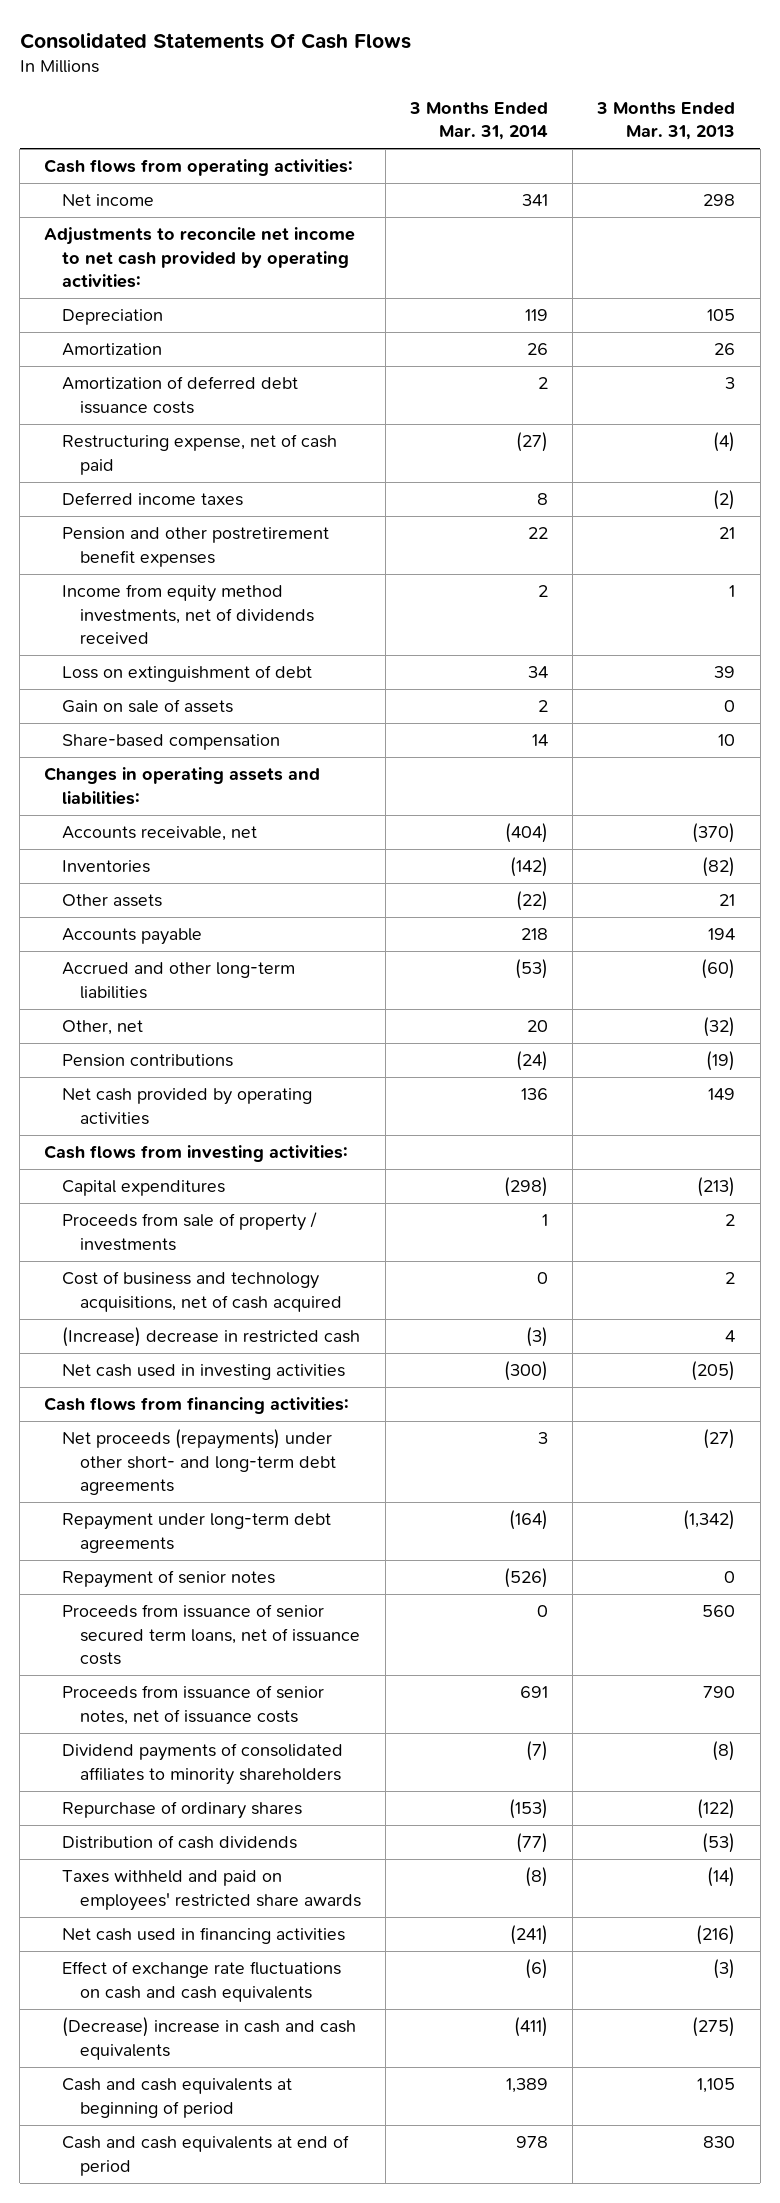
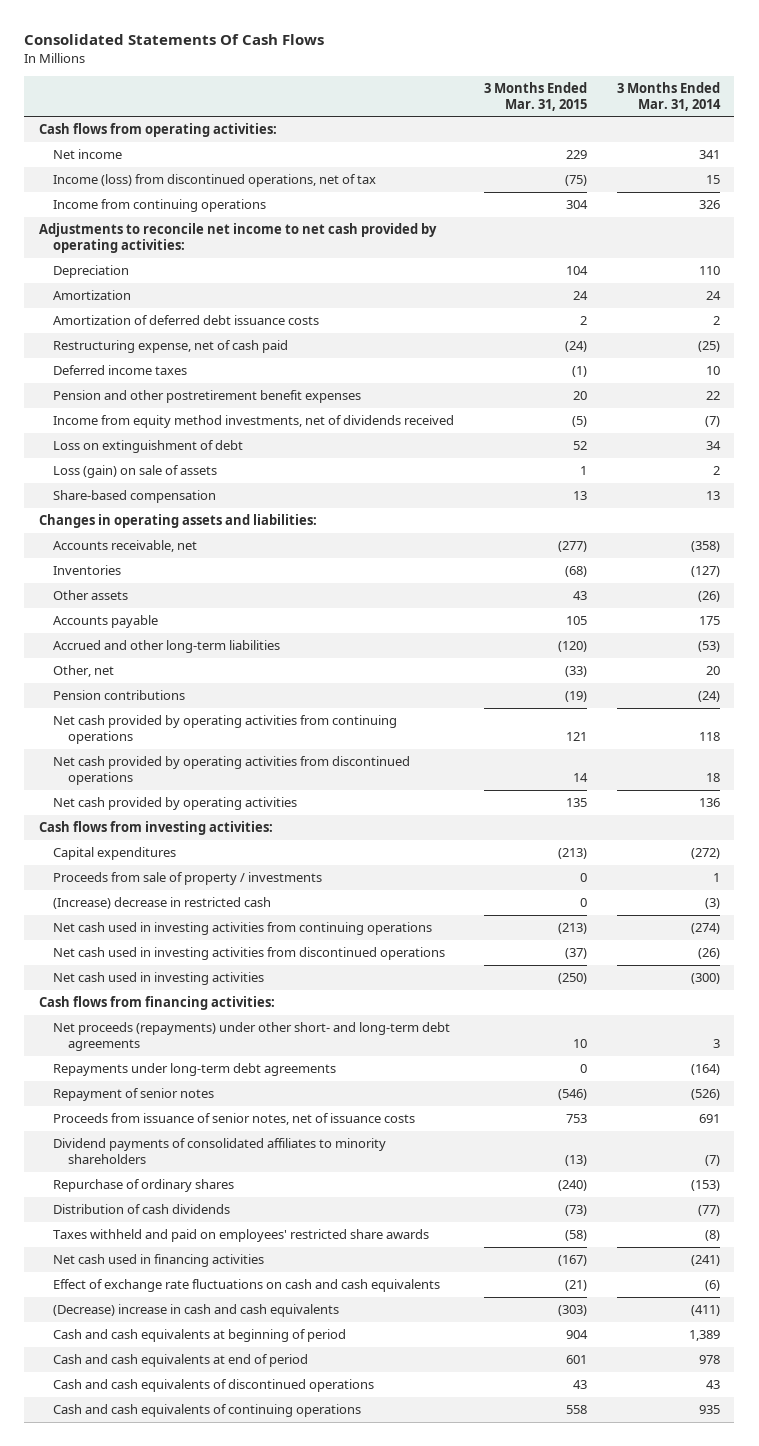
- | 3 Months Ended Mar. 31, 2014 | 3 Months Ended Mar. 31, 2013
+ | 3 Months Ended Mar. 31, 2015 | 3 Months Ended Mar. 31, 2014
+ Income (loss) from discontinued operations, net of tax | (75) | 15
+ Income from continuing operations | 304 | 326
- Depreciation | 119 | 105
- Amortization | 26 | 26
+ Depreciation | 104 | 110
+ Amortization | 24 | 24
- Restructuring expense, net of cash paid | (27) | (4)
- Deferred income taxes | 8 | (2)
+ Restructuring expense, net of cash paid | (24) | (25)
+ Deferred income taxes | (1) | 10
- Income from equity method investments, net of dividends received | 2 | 1
+ Income from equity method investments, net of dividends received | (5) | (7)
- Gain on sale of assets | 2 | 0
- Share-based compensation | 14 | 10
+ Loss (gain) on sale of assets | 1 | 2
+ Share-based compensation | 13 | 13
- Accounts receivable, net | (404) | (370)
- Inventories | (142) | (82)
- Other assets | (22) | 21
- Accounts payable | 218 | 194
+ Accounts receivable, net | (277) | (358)
+ Inventories | (68) | (127)
+ Other assets | 43 | (26)
+ Accounts payable | 105 | 175
+ Net cash provided by operating activities from continuing operations | 121 | 118
+ Net cash provided by operating activities from discontinued operations | 14 | 18
- Capital expenditures | (298) | (213)
+ Capital expenditures | (213) | (272)
- Cost of business and technology acquisitions, net of cash acquired | 0 | 2
+ Net cash used in investing activities from continuing operations | (213) | (274)
+ Net cash used in investing activities from discontinued operations | (37) | (26)
- Repayment under long-term debt agreements | (164) | (1,342)
+ Repayments under long-term debt agreements | 0 | (164)
- Proceeds from issuance of senior secured term loans, net of issuance costs | 0 | 560
+ Cash and cash equivalents of discontinued operations | 43 | 43
+ Cash and cash equivalents of continuing operations | 558 | 935

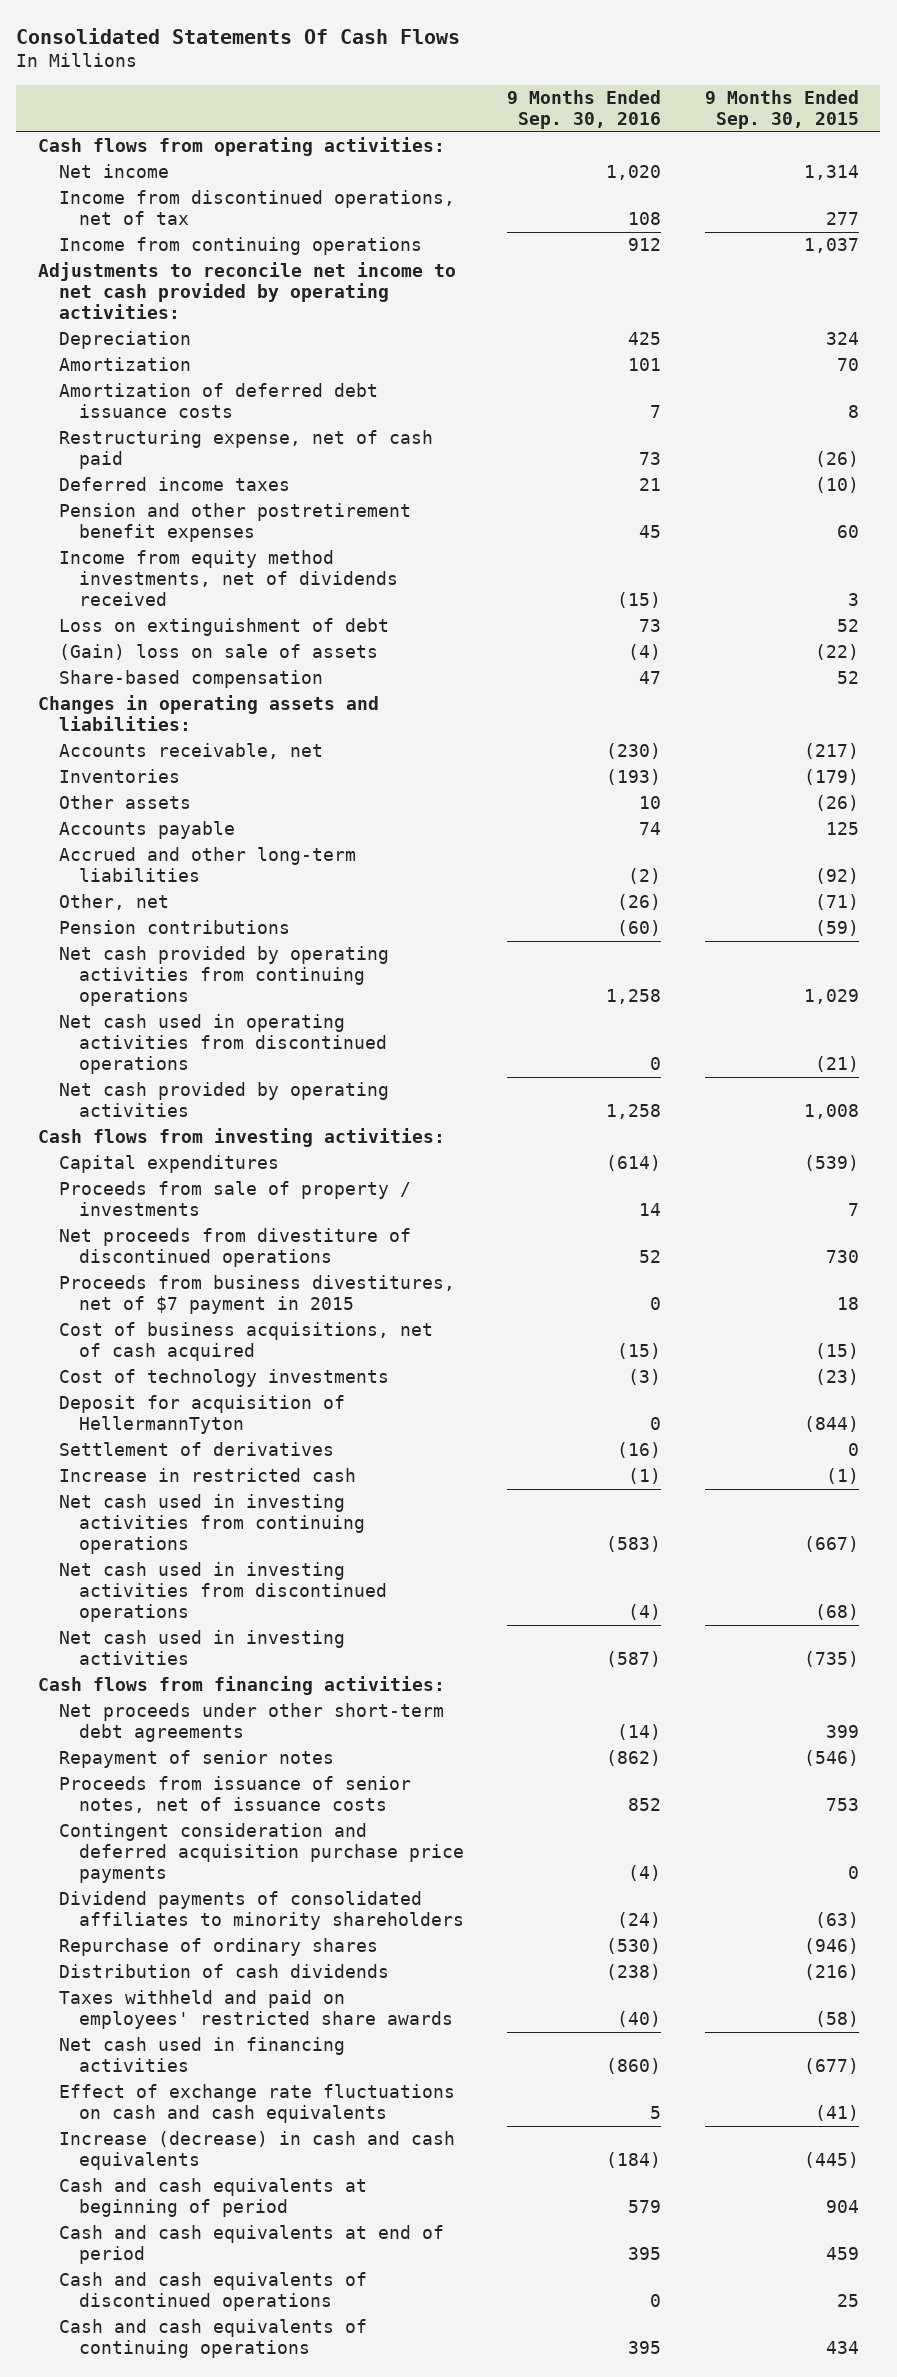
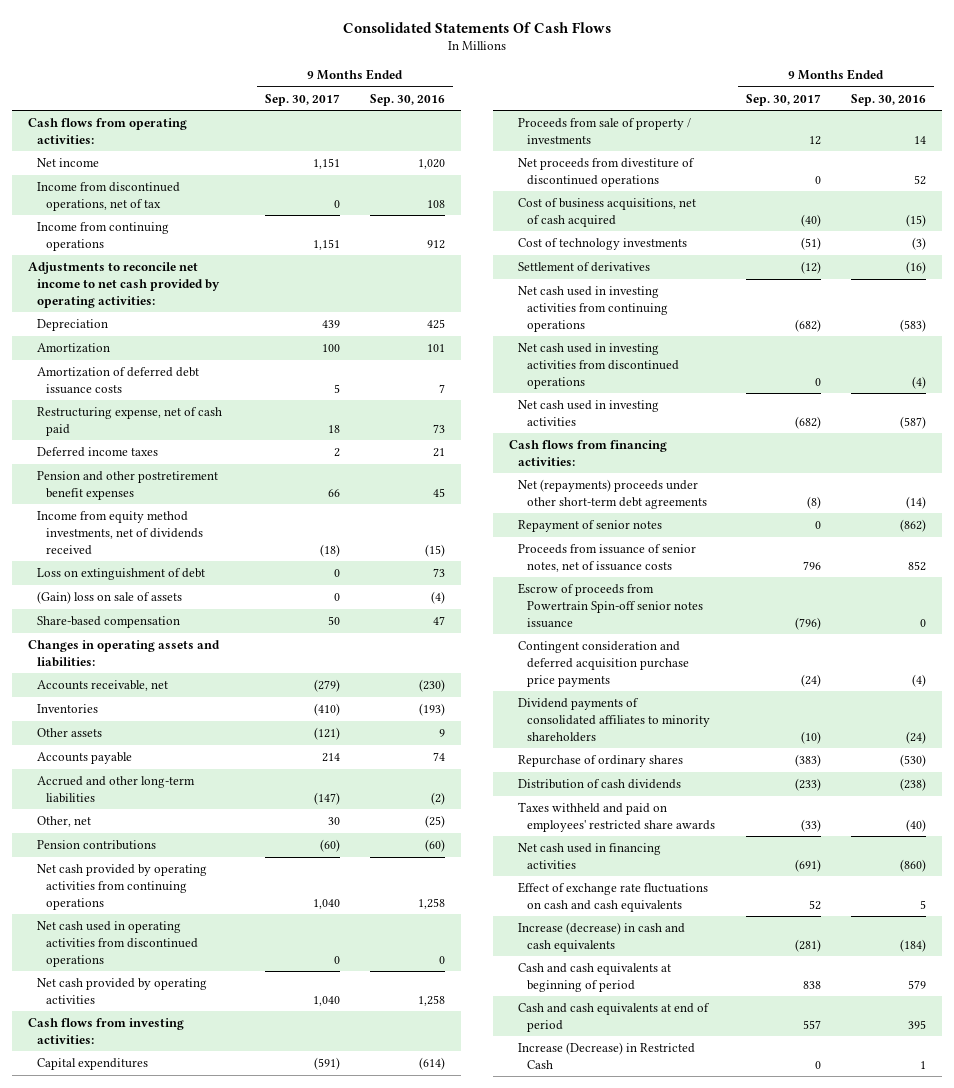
- | 9 Months Ended Sep. 30, 2016 | 9 Months Ended Sep. 30, 2015
+ | 9 Months Ended Sep. 30, 2017 | 9 Months Ended Sep. 30, 2016
- Other assets | 10 | (26)
+ Other assets | (121) | 9
- Other, net | (26) | (71)
+ Other, net | 30 | (25)
- Proceeds from business divestitures, net of $7 payment in 2015 | 0 | 18
- Deposit for acquisition of HellermannTyton | 0 | (844)
- Increase in restricted cash | (1) | (1)
- Net proceeds under other short-term debt agreements | (14) | 399
+ Net (repayments) proceeds under other short-term debt agreements | (8) | (14)
+ Escrow of proceeds from Powertrain Spin-off senior notes issuance | (796) | 0
- Cash and cash equivalents of discontinued operations | 0 | 25
- Cash and cash equivalents of continuing operations | 395 | 434
+ Increase (Decrease) in Restricted Cash | 0 | 1

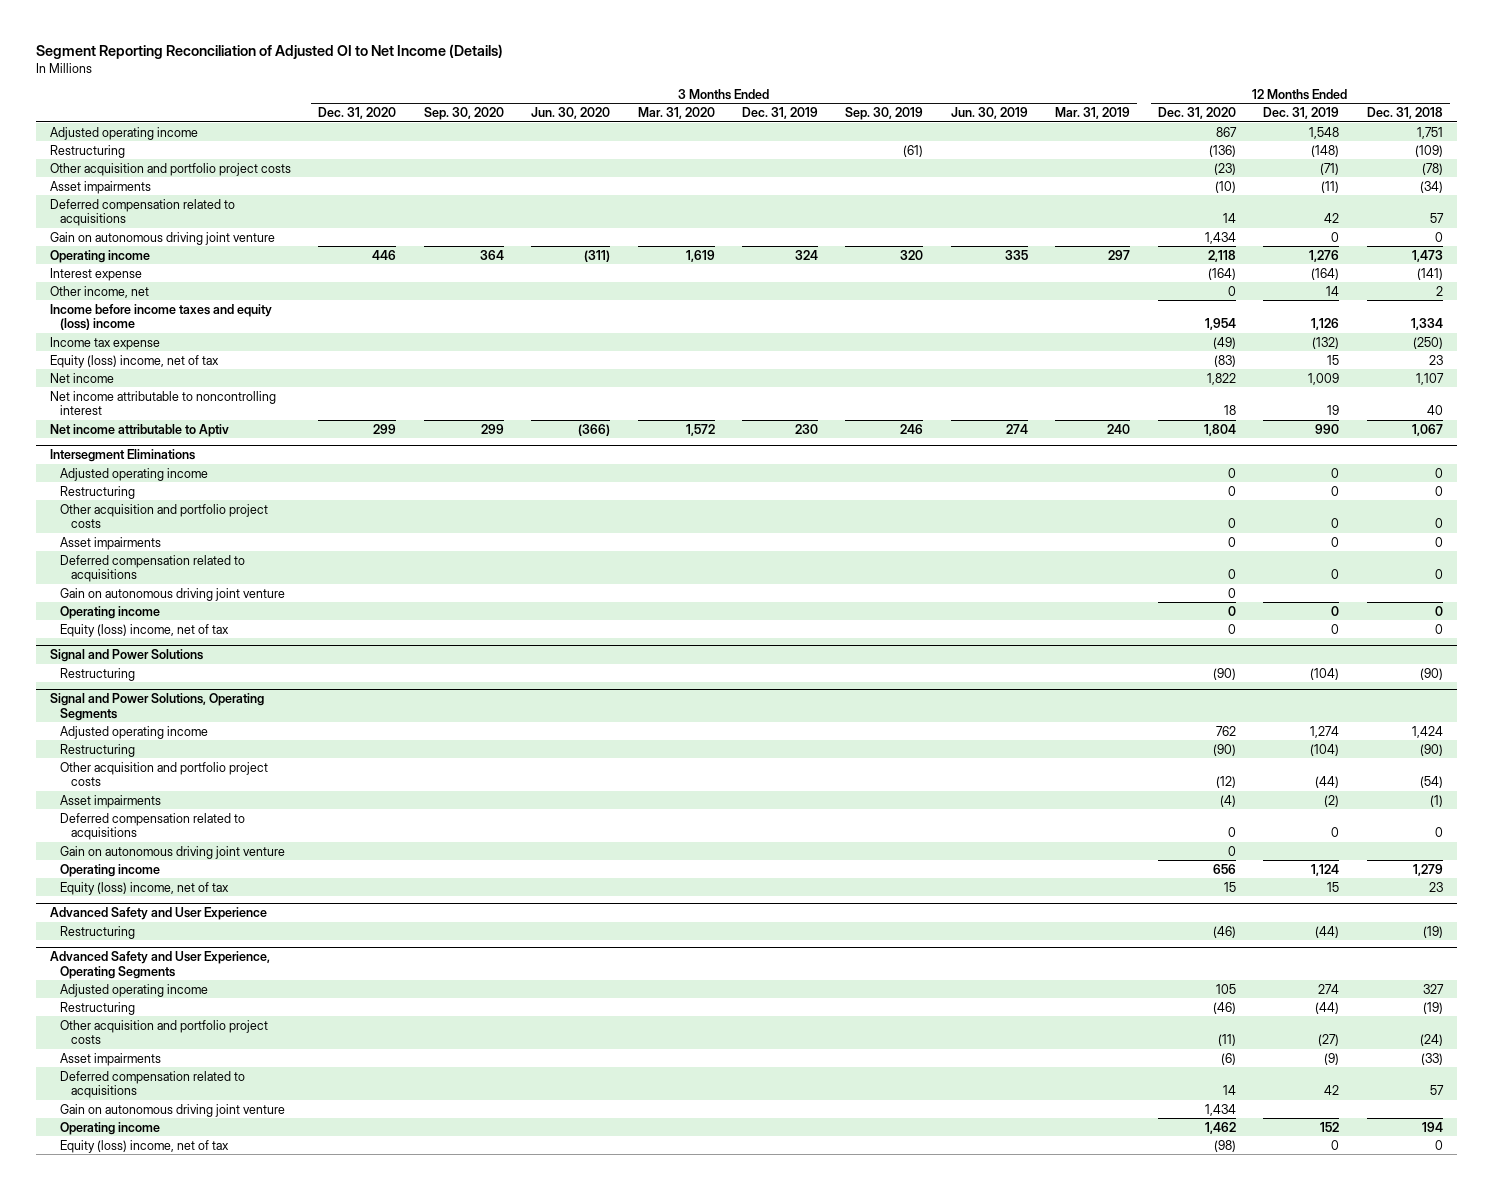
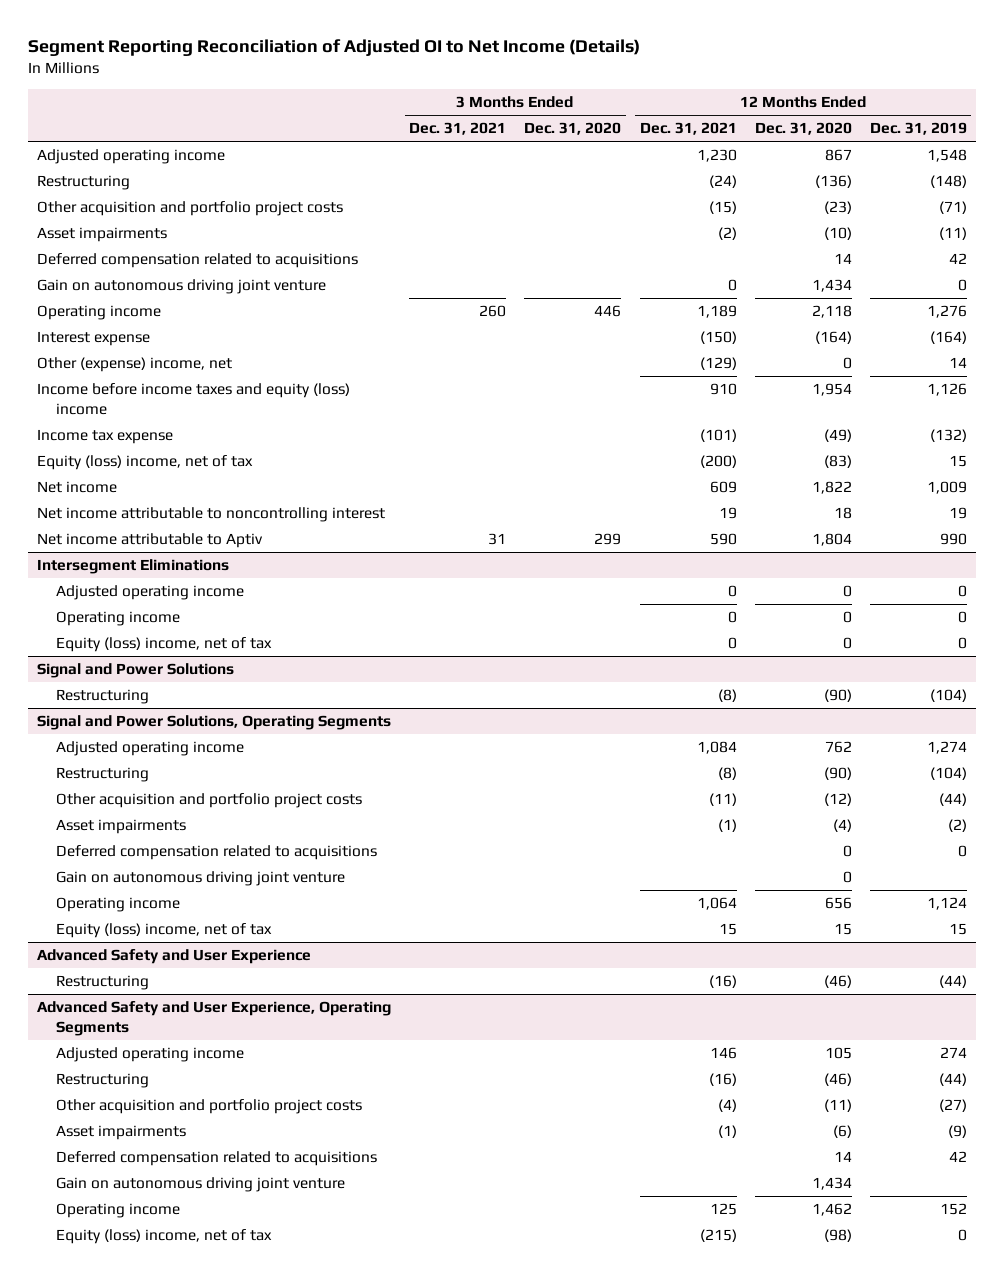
- | 3 Months Ended Dec. 31, 2020 | 3 Months Ended Sep. 30, 2020 | 3 Months Ended Jun. 30, 2020 | 3 Months Ended Mar. 31, 2020 | 3 Months Ended Dec. 31, 2019 | 3 Months Ended Sep. 30, 2019 | 3 Months Ended Jun. 30, 2019 | 3 Months Ended Mar. 31, 2019 | 12 Months Ended Dec. 31, 2020 | 12 Months Ended Dec. 31, 2019 | 12 Months Ended Dec. 31, 2018
+ | 3 Months Ended Dec. 31, 2021 | 3 Months Ended Dec. 31, 2020 | 12 Months Ended Dec. 31, 2021 | 12 Months Ended Dec. 31, 2020 | 12 Months Ended Dec. 31, 2019
- Other income, net | | | | | | | | | 0 | 14 | 2
+ Other (expense) income, net | | | (129) | 0 | 14
@ Intersegment Eliminations
- Restructuring | | | | | | | | | 0 | 0 | 0
- Other acquisition and portfolio project costs | | | | | | | | | 0 | 0 | 0
- Asset impairments | | | | | | | | | 0 | 0 | 0
- Deferred compensation related to acquisitions | | | | | | | | | 0 | 0 | 0
- Gain on autonomous driving joint venture | | | | | | | | | 0 | |

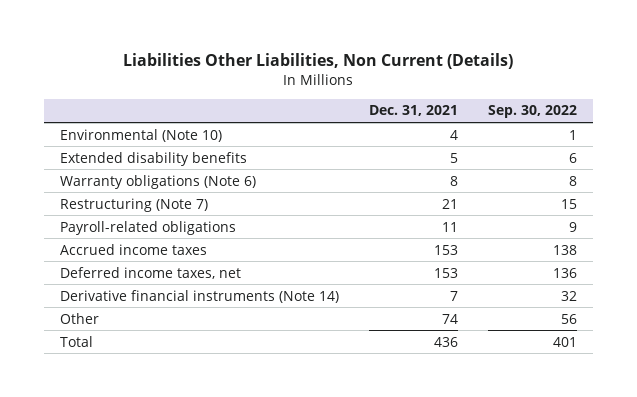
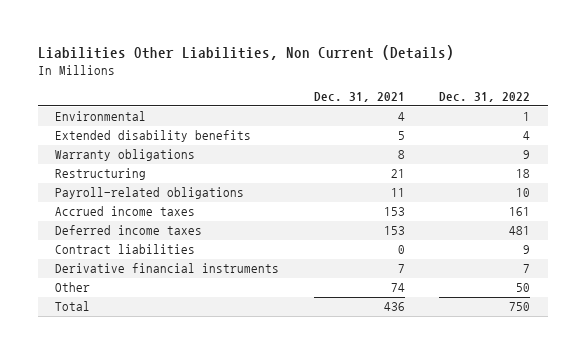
- | Dec. 31, 2021 | Sep. 30, 2022
+ | Dec. 31, 2021 | Dec. 31, 2022
- Environmental (Note 10) | 4 | 1
+ Environmental | 4 | 1
- Warranty obligations (Note 6) | 8 | 8
- Restructuring (Note 7) | 21 | 15
+ Warranty obligations | 8 | 9
+ Restructuring | 21 | 18
- Deferred income taxes, net | 153 | 136
- Derivative financial instruments (Note 14) | 7 | 32
+ Deferred income taxes | 153 | 481
+ Contract liabilities | 0 | 9
+ Derivative financial instruments | 7 | 7

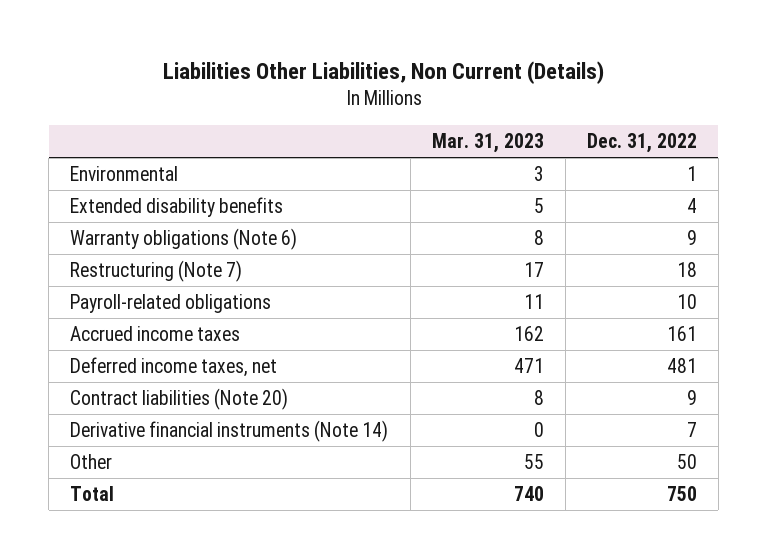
- | Dec. 31, 2021 | Dec. 31, 2022
+ | Mar. 31, 2023 | Dec. 31, 2022
- Warranty obligations | 8 | 9
- Restructuring | 21 | 18
+ Warranty obligations (Note 6) | 8 | 9
+ Restructuring (Note 7) | 17 | 18
- Deferred income taxes | 153 | 481
- Contract liabilities | 0 | 9
- Derivative financial instruments | 7 | 7
+ Deferred income taxes, net | 471 | 481
+ Contract liabilities (Note 20) | 8 | 9
+ Derivative financial instruments (Note 14) | 0 | 7

